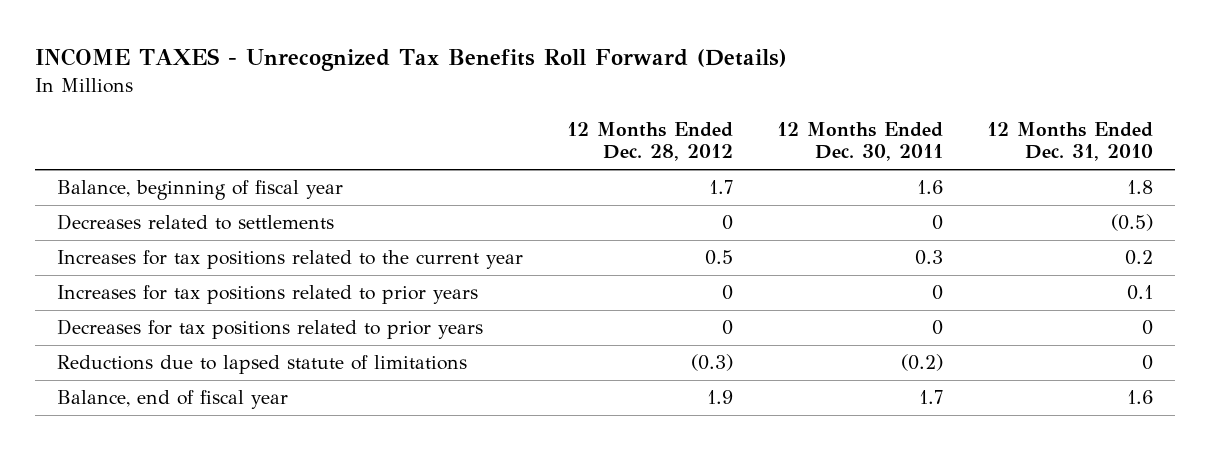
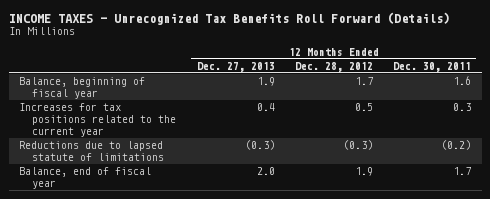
- | 12 Months Ended Dec. 28, 2012 | 12 Months Ended Dec. 30, 2011 | 12 Months Ended Dec. 31, 2010
+ | 12 Months Ended Dec. 27, 2013 | 12 Months Ended Dec. 28, 2012 | 12 Months Ended Dec. 30, 2011
- Decreases related to settlements | 0 | 0 | (0.5)
- Increases for tax positions related to prior years | 0 | 0 | 0.1
- Decreases for tax positions related to prior years | 0 | 0 | 0

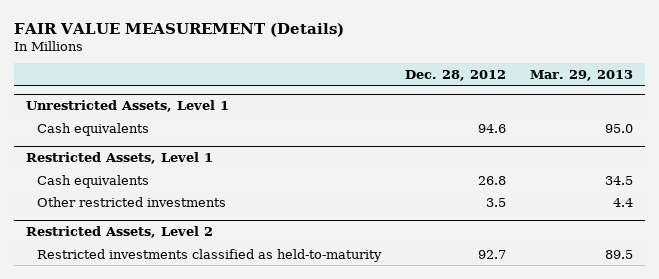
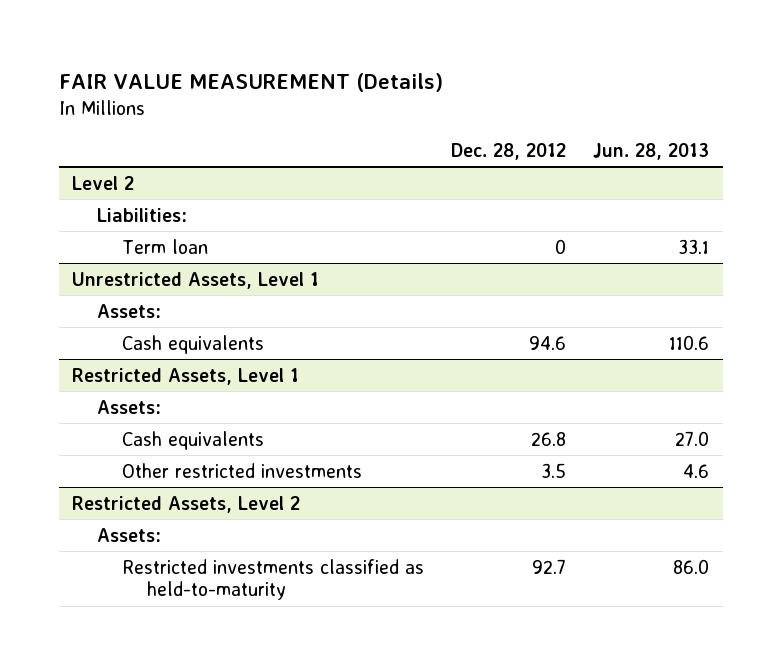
- | Dec. 28, 2012 | Mar. 29, 2013
+ | Dec. 28, 2012 | Jun. 28, 2013
+ Level 2
+ Liabilities:
+ Term loan | 0 | 33.1
@ Unrestricted Assets, Level 1
+ Assets:
@ Restricted Assets, Level 1
+ Assets:
@ Restricted Assets, Level 2
+ Assets:

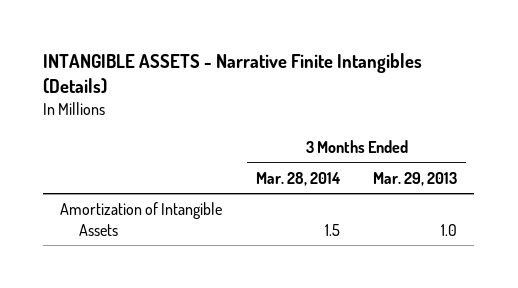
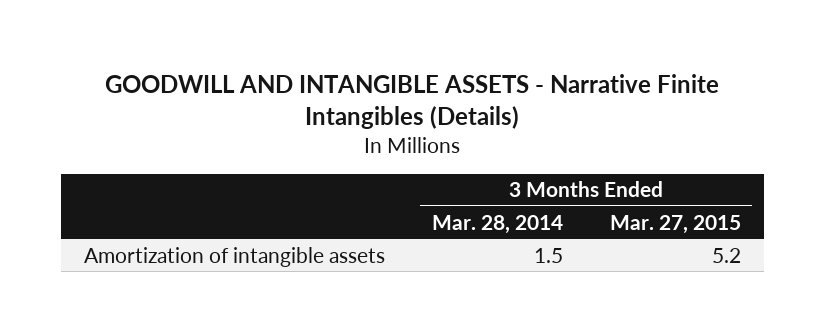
- INTANGIBLE ASSETS - Narrative Finite Intangibles (Details)
+ GOODWILL AND INTANGIBLE ASSETS - Narrative Finite Intangibles (Details)
- | 3 Months Ended Mar. 28, 2014 | 3 Months Ended Mar. 29, 2013
+ | 3 Months Ended Mar. 28, 2014 | 3 Months Ended Mar. 27, 2015
- Amortization of Intangible Assets | 1.5 | 1.0
+ Amortization of intangible assets | 1.5 | 5.2

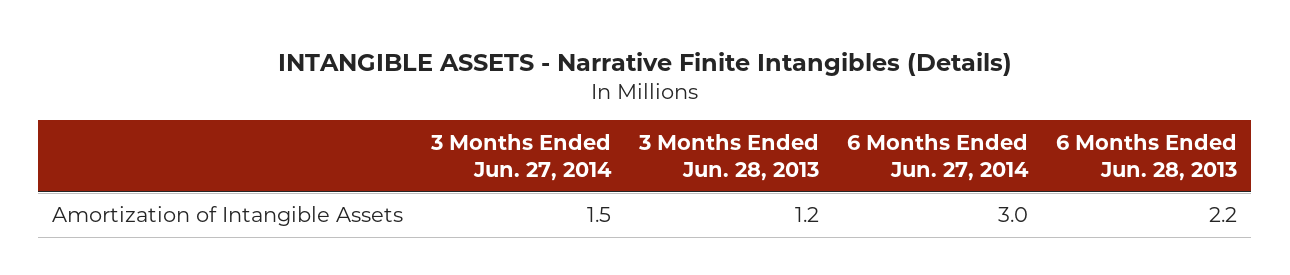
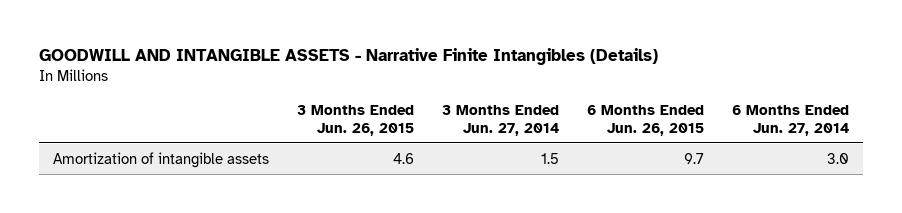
- INTANGIBLE ASSETS - Narrative Finite Intangibles (Details)
+ GOODWILL AND INTANGIBLE ASSETS - Narrative Finite Intangibles (Details)
- | 3 Months Ended Jun. 27, 2014 | 3 Months Ended Jun. 28, 2013 | 6 Months Ended Jun. 27, 2014 | 6 Months Ended Jun. 28, 2013
+ | 3 Months Ended Jun. 26, 2015 | 3 Months Ended Jun. 27, 2014 | 6 Months Ended Jun. 26, 2015 | 6 Months Ended Jun. 27, 2014
- Amortization of Intangible Assets | 1.5 | 1.2 | 3.0 | 2.2
+ Amortization of intangible assets | 4.6 | 1.5 | 9.7 | 3.0

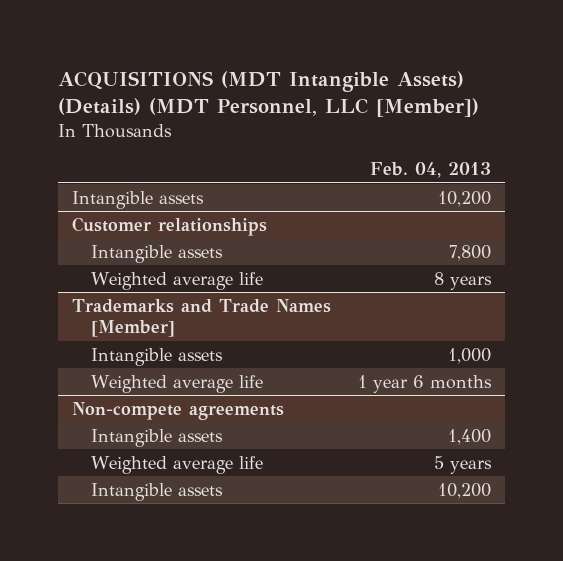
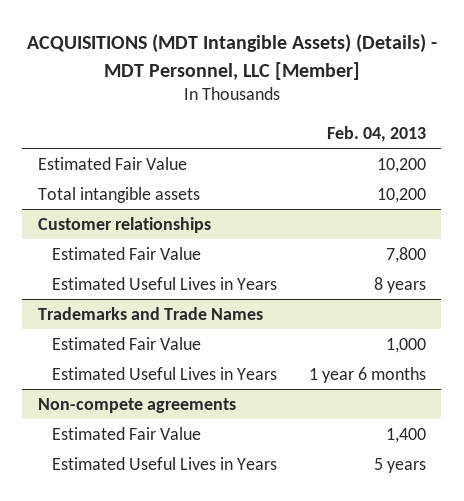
- ACQUISITIONS (MDT Intangible Assets) (Details) (MDT Personnel, LLC [Member])
+ ACQUISITIONS (MDT Intangible Assets) (Details) - MDT Personnel, LLC [Member]
- Intangible assets | 10,200
+ Estimated Fair Value | 10,200
+ Total intangible assets | 10,200
@ Customer relationships
- Intangible assets | 7,800
- Weighted average life | 8 years
- Trademarks and Trade Names [Member]
- Intangible assets | 1,000
- Weighted average life | 1 year 6 months
@ Customer relationships
+ Estimated Fair Value | 7,800
+ Estimated Useful Lives in Years | 8 years
+ Trademarks and Trade Names
+ Estimated Fair Value | 1,000
+ Estimated Useful Lives in Years | 1 year 6 months
@ Non-compete agreements
- Intangible assets | 1,400
- Weighted average life | 5 years
- Intangible assets | 10,200
+ Estimated Fair Value | 1,400
+ Estimated Useful Lives in Years | 5 years

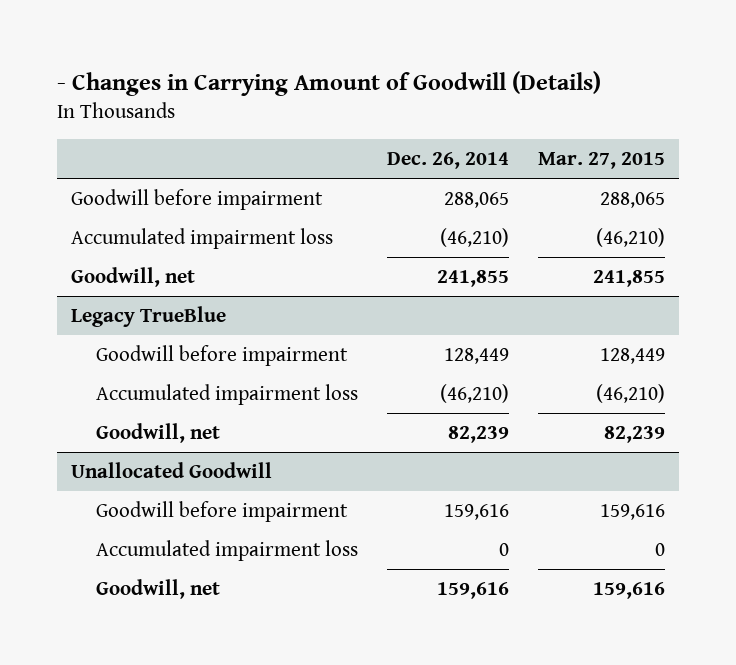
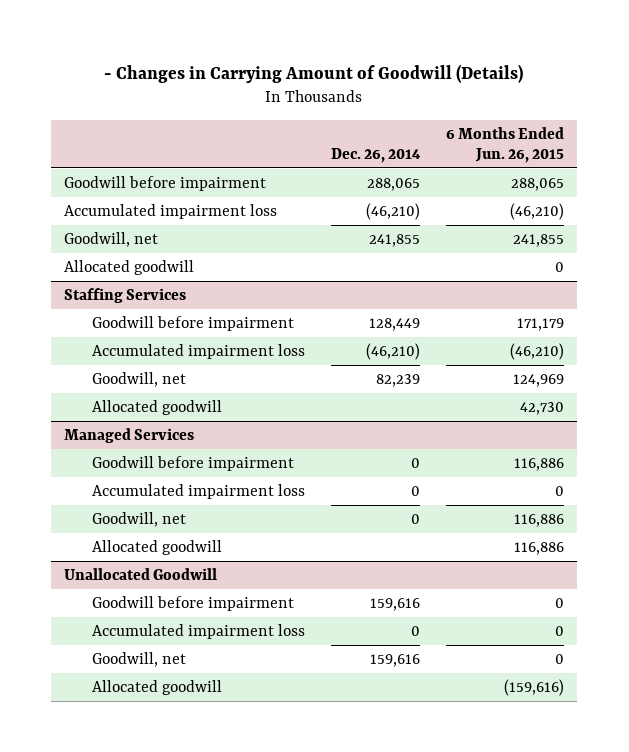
- | Dec. 26, 2014 | Mar. 27, 2015
+ | Dec. 26, 2014 | 6 Months Ended Jun. 26, 2015
- Legacy TrueBlue
+ Allocated goodwill | | 0
+ Staffing Services
+ Allocated goodwill | | 42,730
+ Managed Services
+ Goodwill before impairment | 0 | 116,886
+ Accumulated impairment loss | 0 | 0
+ Goodwill, net | 0 | 116,886
+ Allocated goodwill | | 116,886
@ Unallocated Goodwill
+ Allocated goodwill | | (159,616)

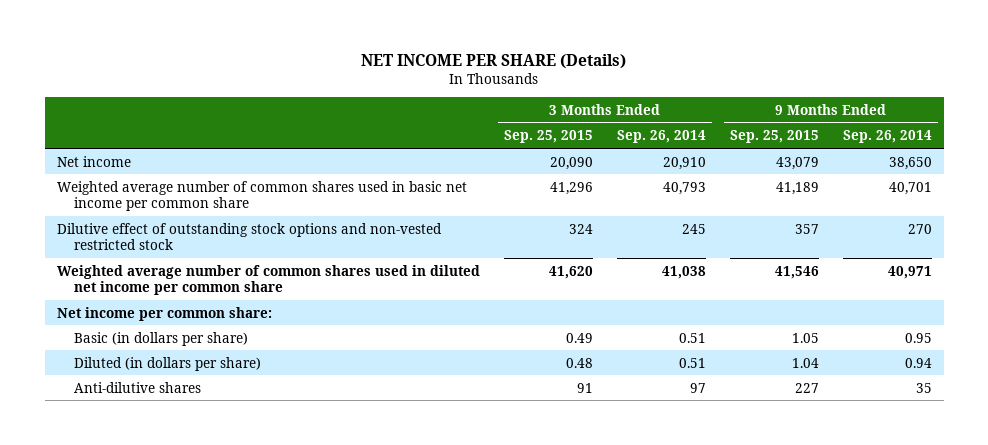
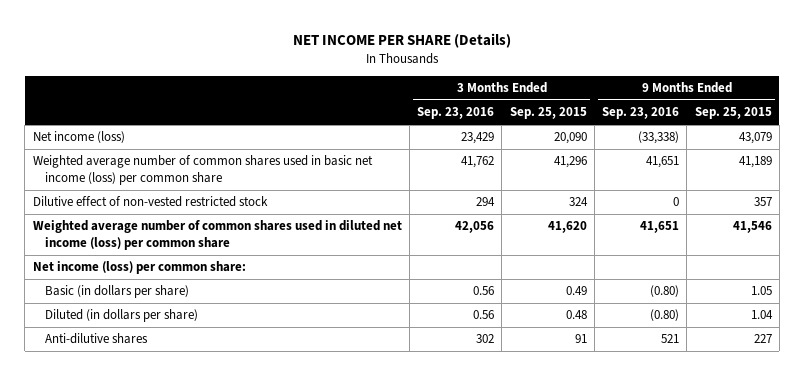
- | 3 Months Ended Sep. 25, 2015 | 3 Months Ended Sep. 26, 2014 | 9 Months Ended Sep. 25, 2015 | 9 Months Ended Sep. 26, 2014
+ | 3 Months Ended Sep. 23, 2016 | 3 Months Ended Sep. 25, 2015 | 9 Months Ended Sep. 23, 2016 | 9 Months Ended Sep. 25, 2015
- Net income | 20,090 | 20,910 | 43,079 | 38,650
- Weighted average number of common shares used in basic net income per common share | 41,296 | 40,793 | 41,189 | 40,701
- Dilutive effect of outstanding stock options and non-vested restricted stock | 324 | 245 | 357 | 270
- Weighted average number of common shares used in diluted net income per common share | 41,620 | 41,038 | 41,546 | 40,971
- Net income per common share:
+ Net income (loss) | 23,429 | 20,090 | (33,338) | 43,079
+ Weighted average number of common shares used in basic net income (loss) per common share | 41,762 | 41,296 | 41,651 | 41,189
+ Dilutive effect of non-vested restricted stock | 294 | 324 | 0 | 357
+ Weighted average number of common shares used in diluted net income (loss) per common share | 42,056 | 41,620 | 41,651 | 41,546
+ Net income (loss) per common share:

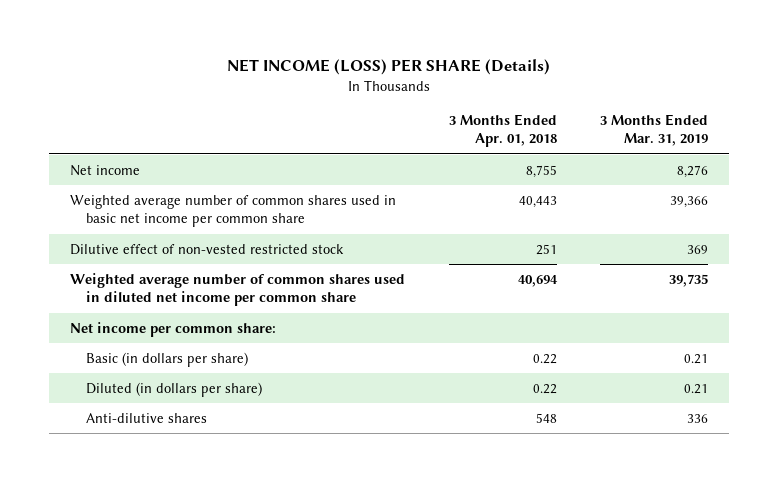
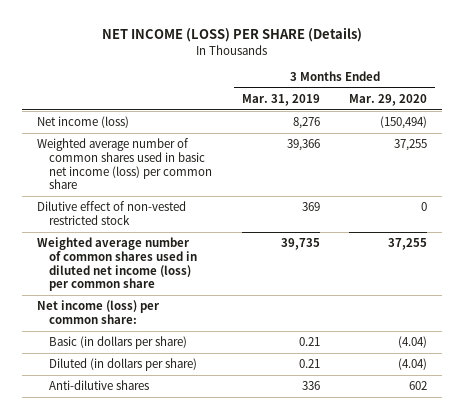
- | 3 Months Ended Apr. 01, 2018 | 3 Months Ended Mar. 31, 2019
+ | 3 Months Ended Mar. 31, 2019 | 3 Months Ended Mar. 29, 2020
- Net income | 8,755 | 8,276
- Weighted average number of common shares used in basic net income per common share | 40,443 | 39,366
+ Net income (loss) | 8,276 | (150,494)
+ Weighted average number of common shares used in basic net income (loss) per common share | 39,366 | 37,255
- Weighted average number of common shares used in diluted net income per common share | 40,694 | 39,735
- Net income per common share:
+ Weighted average number of common shares used in diluted net income (loss) per common share | 39,735 | 37,255
+ Net income (loss) per common share:

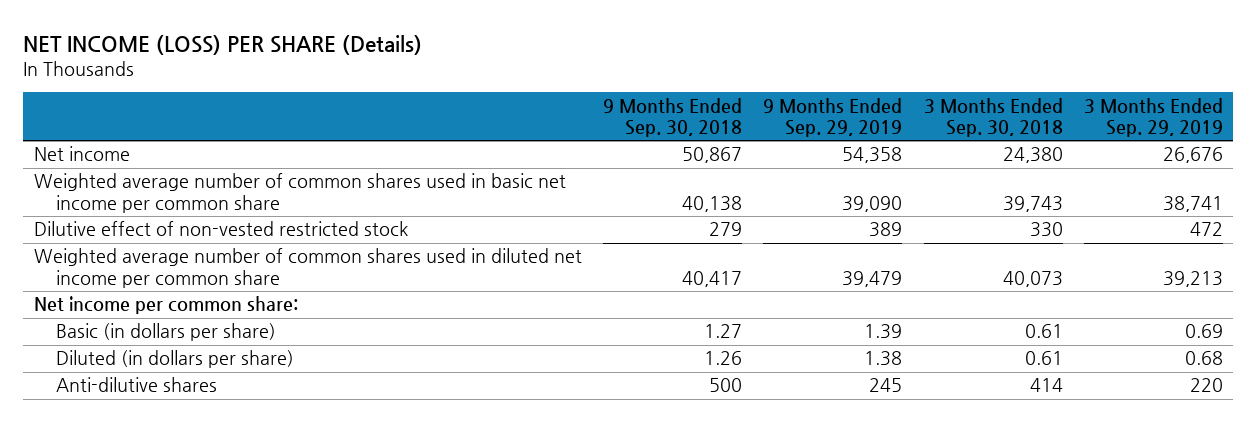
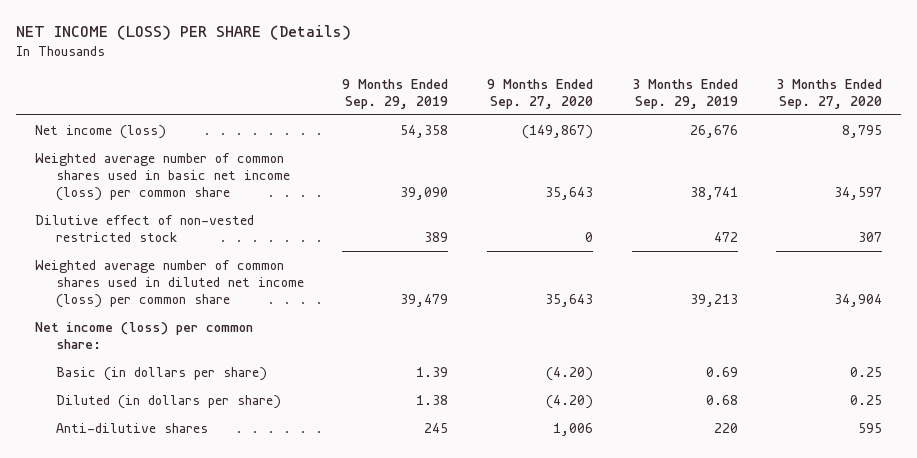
- | 9 Months Ended Sep. 30, 2018 | 9 Months Ended Sep. 29, 2019 | 3 Months Ended Sep. 30, 2018 | 3 Months Ended Sep. 29, 2019
+ | 9 Months Ended Sep. 29, 2019 | 9 Months Ended Sep. 27, 2020 | 3 Months Ended Sep. 29, 2019 | 3 Months Ended Sep. 27, 2020
- Net income | 50,867 | 54,358 | 24,380 | 26,676
- Weighted average number of common shares used in basic net income per common share | 40,138 | 39,090 | 39,743 | 38,741
+ Net income (loss) | 54,358 | (149,867) | 26,676 | 8,795
+ Weighted average number of common shares used in basic net income (loss) per common share | 39,090 | 35,643 | 38,741 | 34,597
- Weighted average number of common shares used in diluted net income per common share | 40,417 | 39,479 | 40,073 | 39,213
- Net income per common share:
+ Weighted average number of common shares used in diluted net income (loss) per common share | 39,479 | 35,643 | 39,213 | 34,904
+ Net income (loss) per common share:

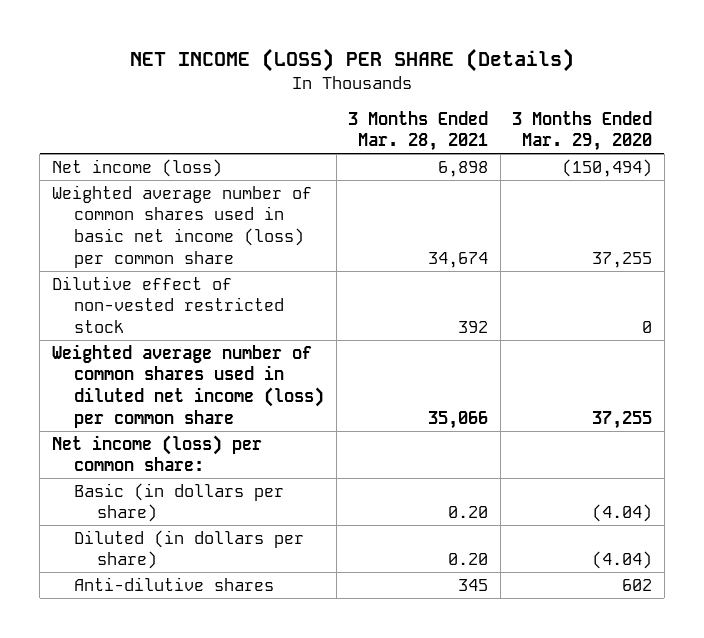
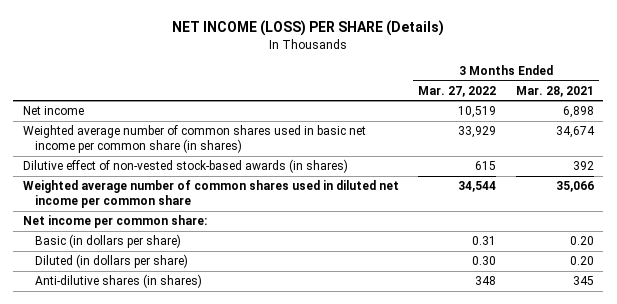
- | 3 Months Ended Mar. 28, 2021 | 3 Months Ended Mar. 29, 2020
+ | 3 Months Ended Mar. 27, 2022 | 3 Months Ended Mar. 28, 2021
- Net income (loss) | 6,898 | (150,494)
- Weighted average number of common shares used in basic net income (loss) per common share | 34,674 | 37,255
- Dilutive effect of non-vested restricted stock | 392 | 0
- Weighted average number of common shares used in diluted net income (loss) per common share | 35,066 | 37,255
- Net income (loss) per common share:
+ Net income | 10,519 | 6,898
+ Weighted average number of common shares used in basic net income per common share (in shares) | 33,929 | 34,674
+ Dilutive effect of non-vested stock-based awards (in shares) | 615 | 392
+ Weighted average number of common shares used in diluted net income per common share | 34,544 | 35,066
+ Net income per common share:
- Anti-dilutive shares | 345 | 602
+ Anti-dilutive shares (in shares) | 348 | 345

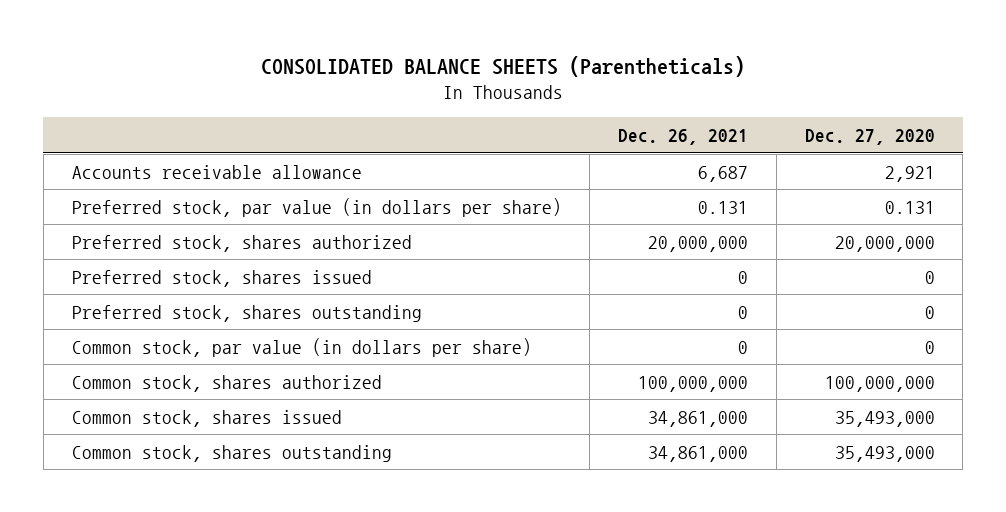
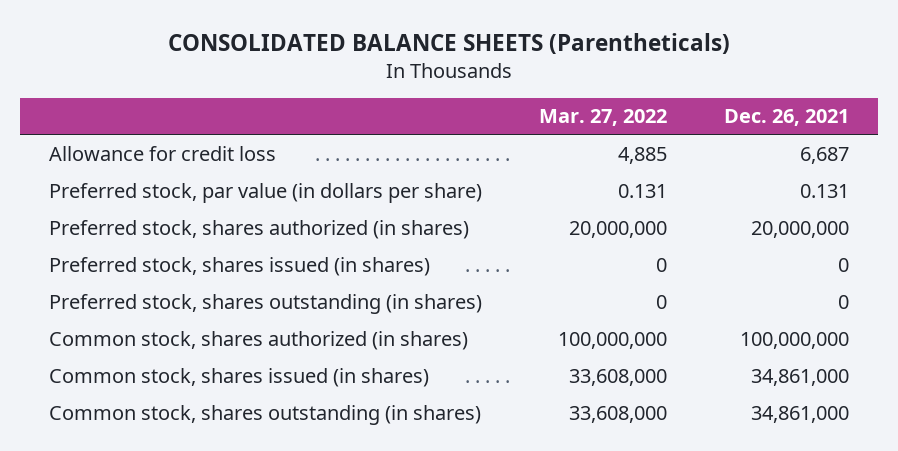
- | Dec. 26, 2021 | Dec. 27, 2020
+ | Mar. 27, 2022 | Dec. 26, 2021
- Accounts receivable allowance | 6,687 | 2,921
+ Allowance for credit loss | 4,885 | 6,687
- Preferred stock, shares authorized | 20,000,000 | 20,000,000
- Preferred stock, shares issued | 0 | 0
- Preferred stock, shares outstanding | 0 | 0
- Common stock, par value (in dollars per share) | 0 | 0
- Common stock, shares authorized | 100,000,000 | 100,000,000
- Common stock, shares issued | 34,861,000 | 35,493,000
- Common stock, shares outstanding | 34,861,000 | 35,493,000
+ Preferred stock, shares authorized (in shares) | 20,000,000 | 20,000,000
+ Preferred stock, shares issued (in shares) | 0 | 0
+ Preferred stock, shares outstanding (in shares) | 0 | 0
+ Common stock, shares authorized (in shares) | 100,000,000 | 100,000,000
+ Common stock, shares issued (in shares) | 33,608,000 | 34,861,000
+ Common stock, shares outstanding (in shares) | 33,608,000 | 34,861,000

